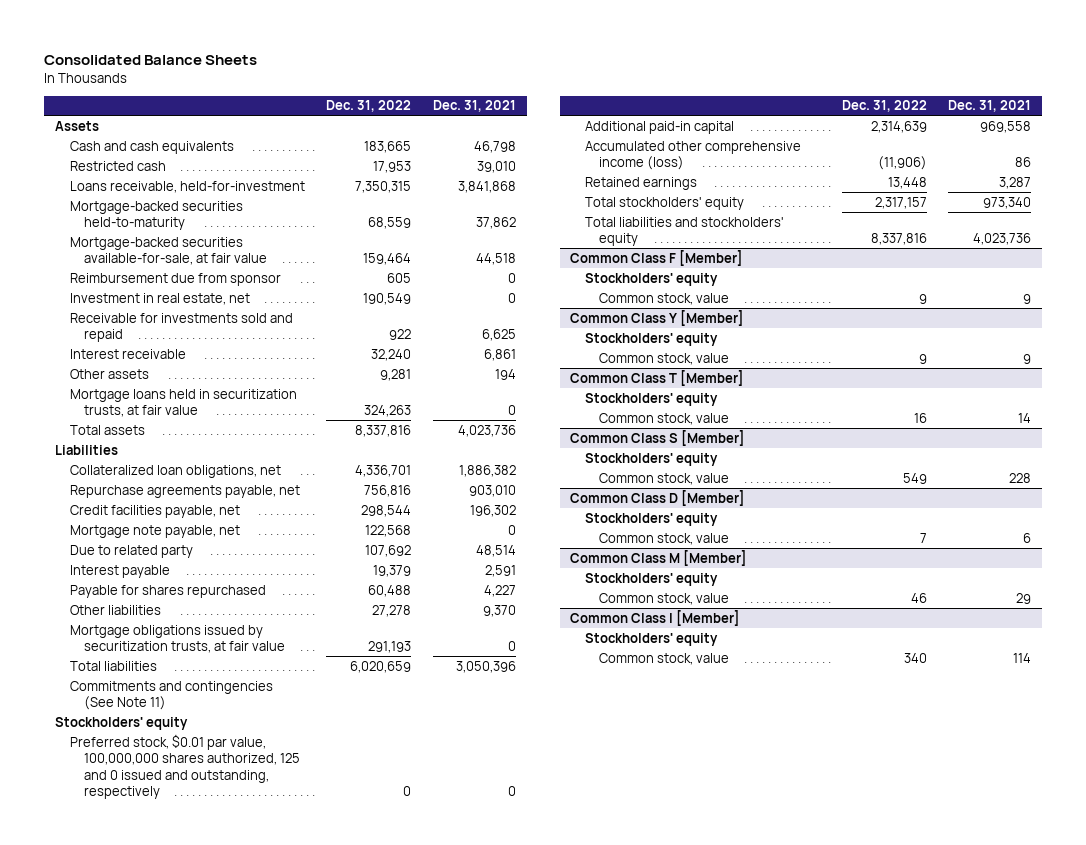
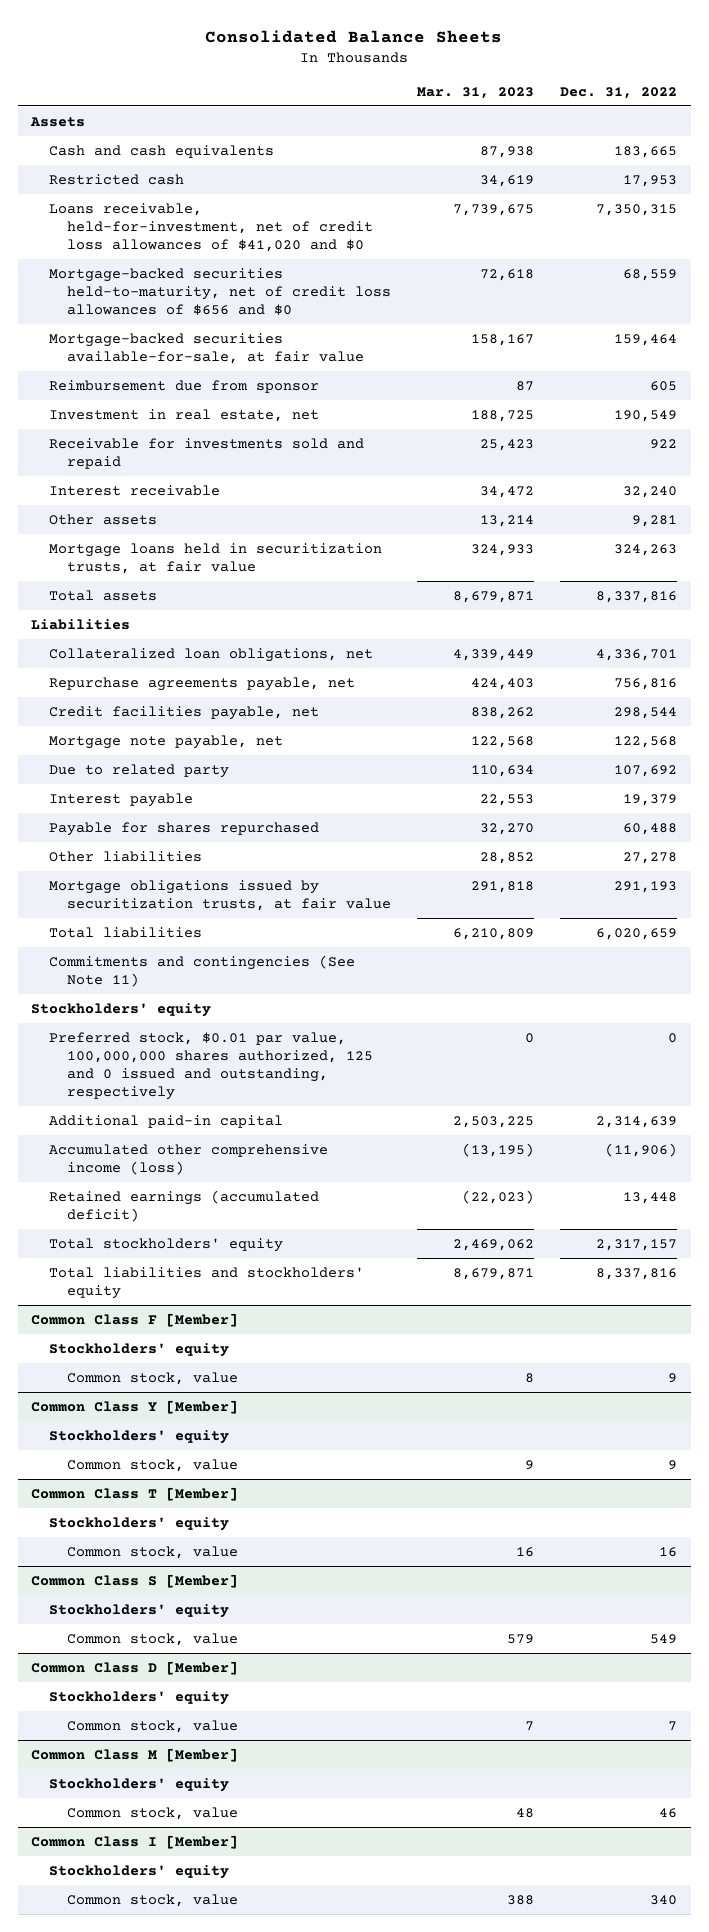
- | Dec. 31, 2022 | Dec. 31, 2021
+ | Mar. 31, 2023 | Dec. 31, 2022
- Loans receivable, held-for-investment | 7,350,315 | 3,841,868
- Mortgage-backed securities held-to-maturity | 68,559 | 37,862
+ Loans receivable, held-for-investment, net of credit loss allowances of $41,020 and $0 | 7,739,675 | 7,350,315
+ Mortgage-backed securities held-to-maturity, net of credit loss allowances of $656 and $0 | 72,618 | 68,559
- Retained earnings | 13,448 | 3,287
+ Retained earnings (accumulated deficit) | (22,023) | 13,448

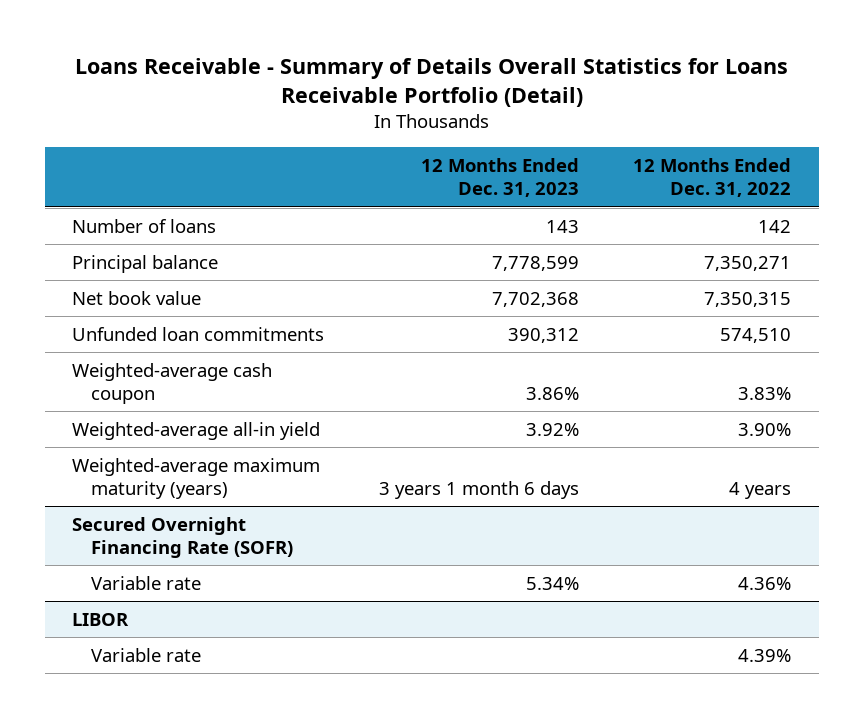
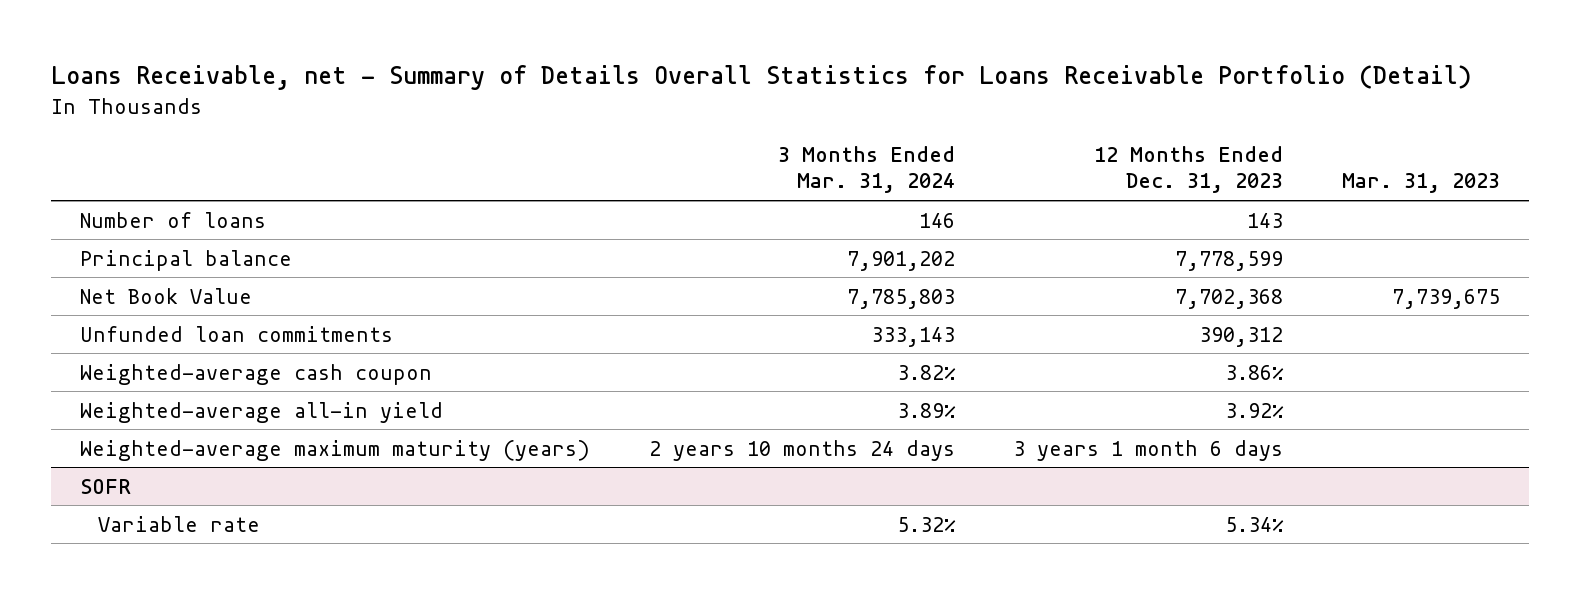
- Loans Receivable - Summary of Details Overall Statistics for Loans Receivable Portfolio (Detail)
+ Loans Receivable, net - Summary of Details Overall Statistics for Loans Receivable Portfolio (Detail)
- | 12 Months Ended Dec. 31, 2023 | 12 Months Ended Dec. 31, 2022
+ | 3 Months Ended Mar. 31, 2024 | 12 Months Ended Dec. 31, 2023 | Mar. 31, 2023
- Net book value | 7,702,368 | 7,350,315
+ Net Book Value | 7,785,803 | 7,702,368 | 7,739,675
- Secured Overnight Financing Rate (SOFR)
+ SOFR
- LIBOR
- Variable rate | | 4.39%

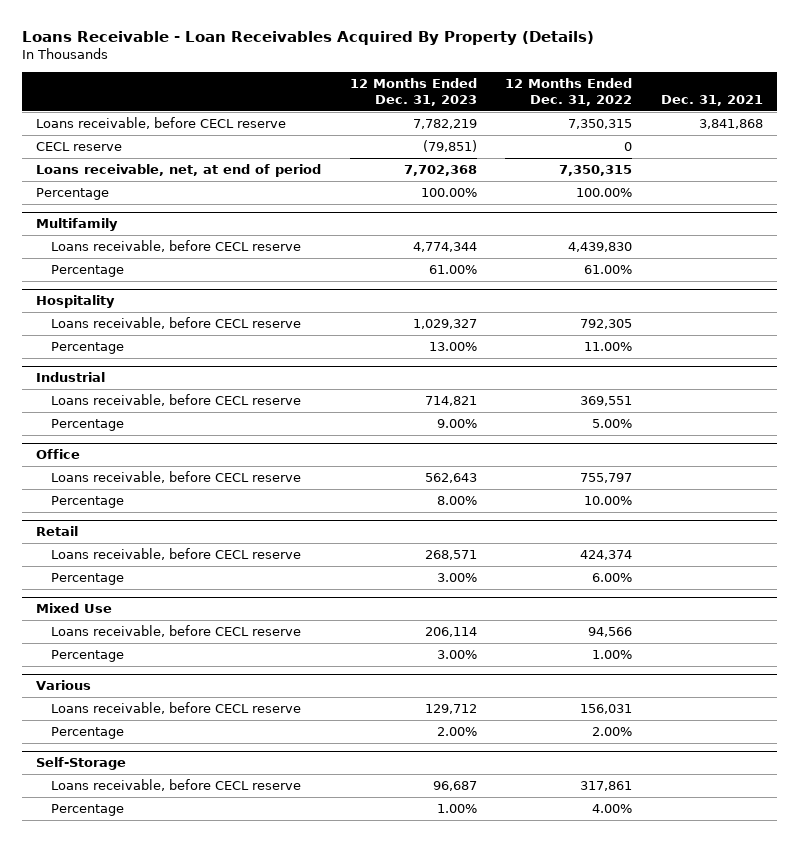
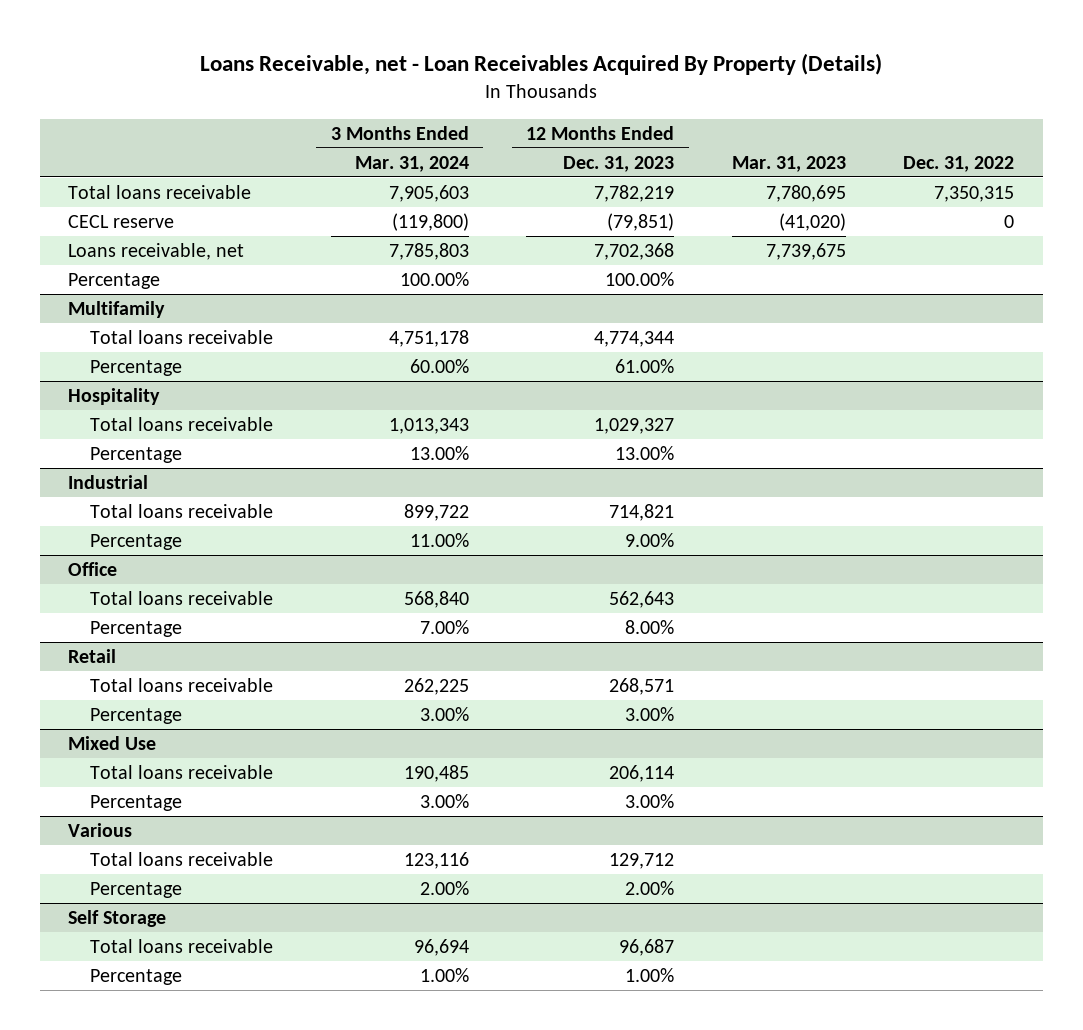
- Loans Receivable - Loan Receivables Acquired By Property (Details)
+ Loans Receivable, net - Loan Receivables Acquired By Property (Details)
- | 12 Months Ended Dec. 31, 2023 | 12 Months Ended Dec. 31, 2022 | Dec. 31, 2021
+ | 3 Months Ended Mar. 31, 2024 | 12 Months Ended Dec. 31, 2023 | Mar. 31, 2023 | Dec. 31, 2022
- Loans receivable, before CECL reserve | 7,782,219 | 7,350,315 | 3,841,868
+ Total loans receivable | 7,905,603 | 7,782,219 | 7,780,695 | 7,350,315
- Loans receivable, net, at end of period | 7,702,368 | 7,350,315 |
+ Loans receivable, net | 7,785,803 | 7,702,368 | 7,739,675 |
@ Multifamily
- Loans receivable, before CECL reserve | 4,774,344 | 4,439,830 |
+ Total loans receivable | 4,751,178 | 4,774,344 | |
@ Hospitality
- Loans receivable, before CECL reserve | 1,029,327 | 792,305 |
+ Total loans receivable | 1,013,343 | 1,029,327 | |
@ Industrial
- Loans receivable, before CECL reserve | 714,821 | 369,551 |
+ Total loans receivable | 899,722 | 714,821 | |
@ Office
- Loans receivable, before CECL reserve | 562,643 | 755,797 |
+ Total loans receivable | 568,840 | 562,643 | |
@ Retail
- Loans receivable, before CECL reserve | 268,571 | 424,374 |
+ Total loans receivable | 262,225 | 268,571 | |
@ Mixed Use
- Loans receivable, before CECL reserve | 206,114 | 94,566 |
+ Total loans receivable | 190,485 | 206,114 | |
@ Various
- Loans receivable, before CECL reserve | 129,712 | 156,031 |
+ Total loans receivable | 123,116 | 129,712 | |
- Self-Storage
- Loans receivable, before CECL reserve | 96,687 | 317,861 |
+ Self Storage
+ Total loans receivable | 96,694 | 96,687 | |

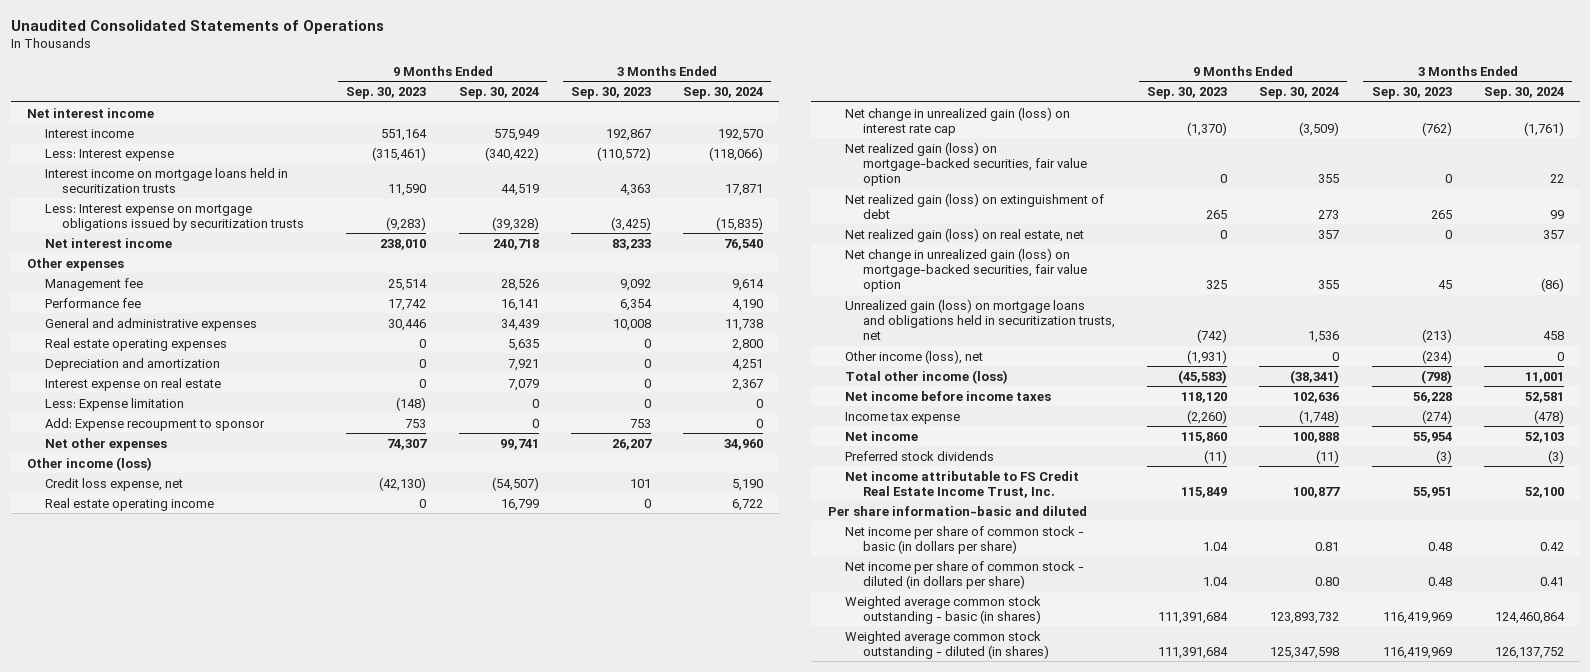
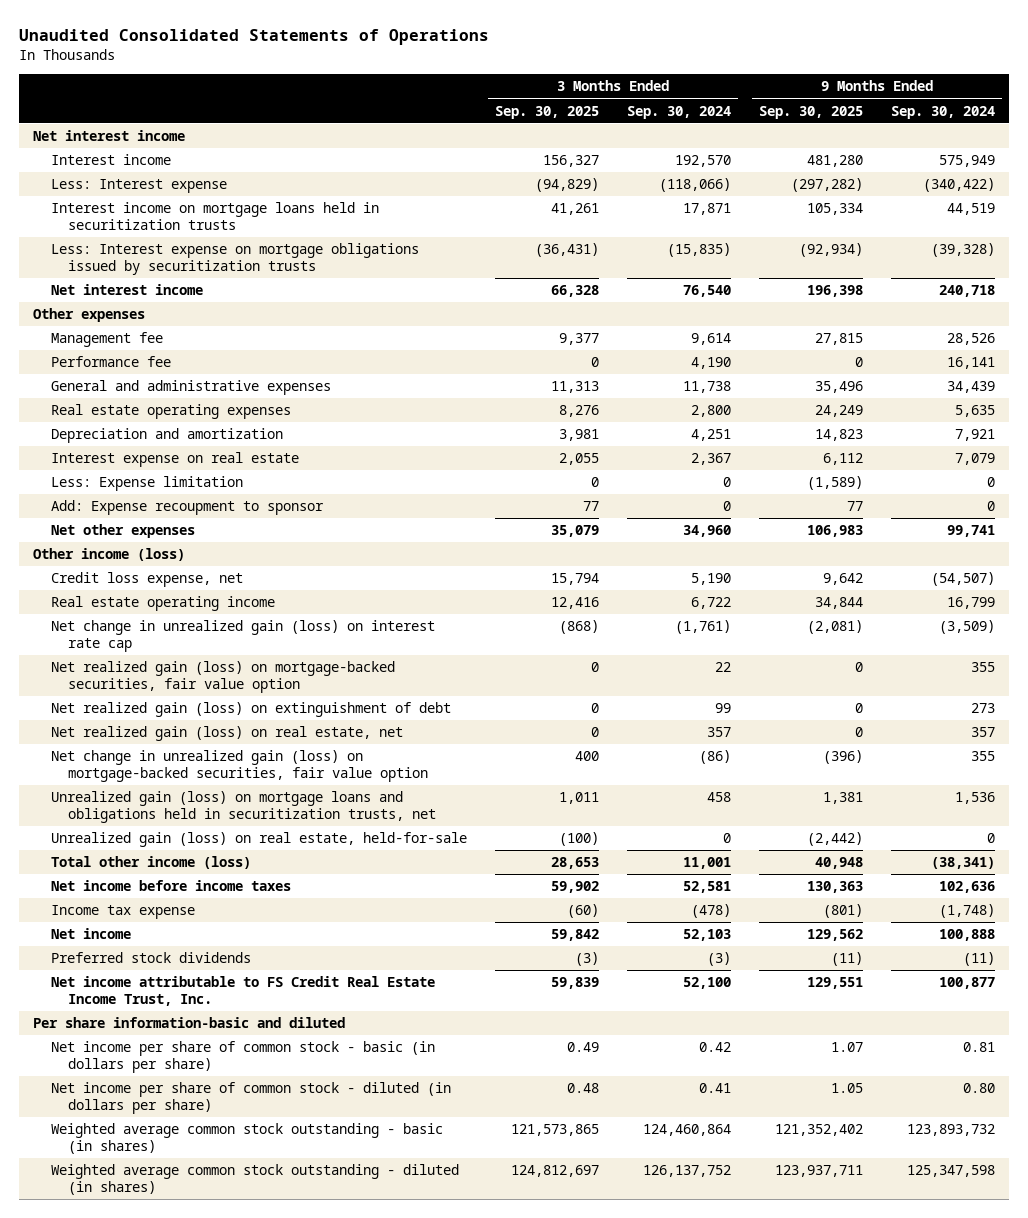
- | 9 Months Ended Sep. 30, 2023 | 9 Months Ended Sep. 30, 2024 | 3 Months Ended Sep. 30, 2023 | 3 Months Ended Sep. 30, 2024
+ | 3 Months Ended Sep. 30, 2025 | 3 Months Ended Sep. 30, 2024 | 9 Months Ended Sep. 30, 2025 | 9 Months Ended Sep. 30, 2024
- Other income (loss), net | (1,931) | 0 | (234) | 0
+ Unrealized gain (loss) on real estate, held-for-sale | (100) | 0 | (2,442) | 0

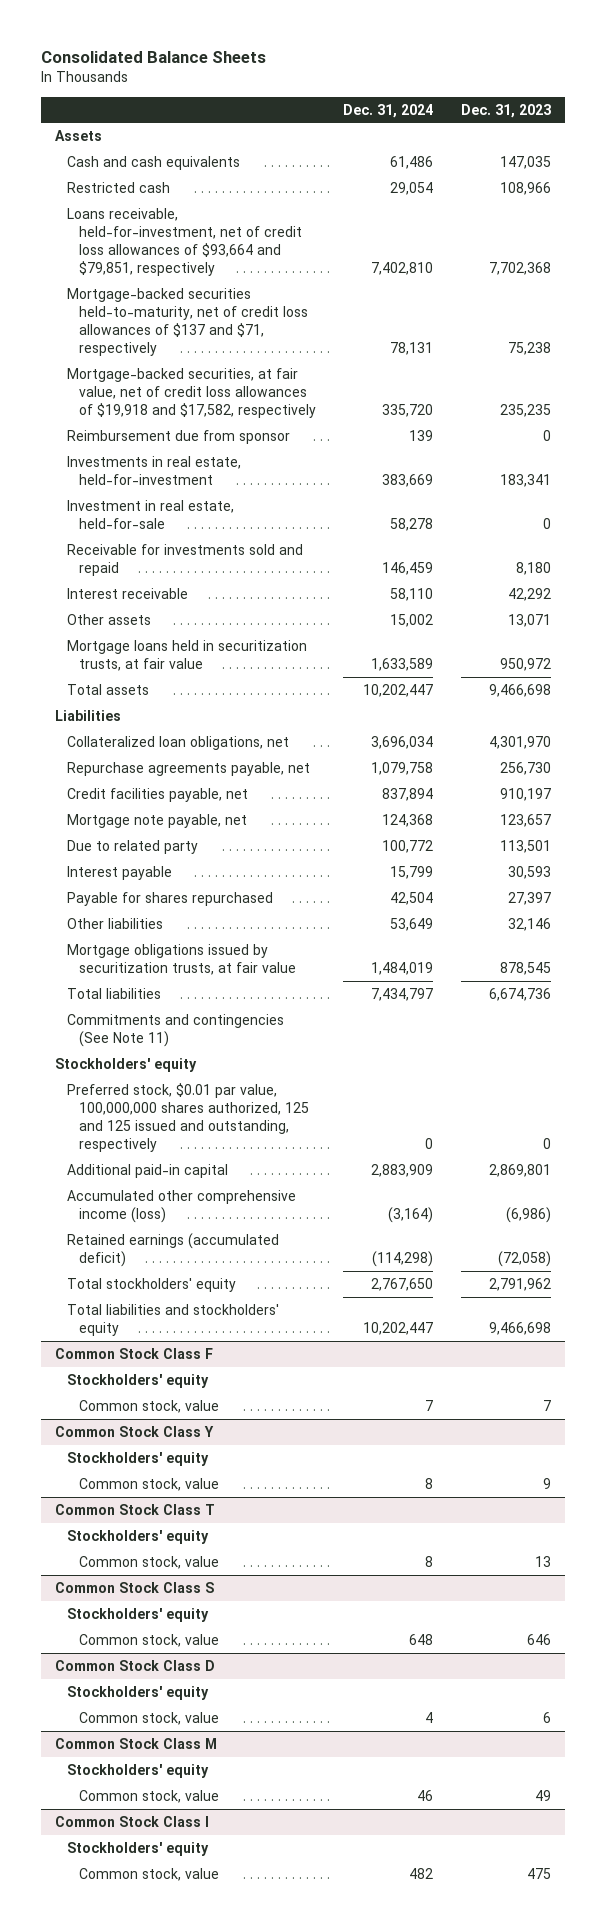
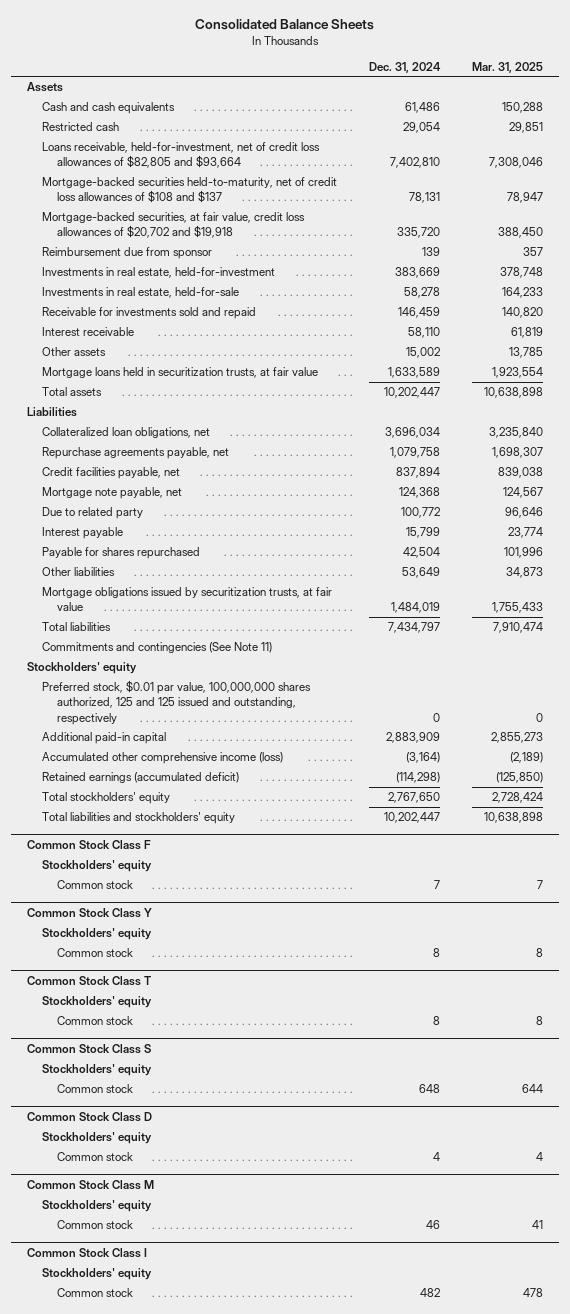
- | Dec. 31, 2024 | Dec. 31, 2023
+ | Dec. 31, 2024 | Mar. 31, 2025
- Loans receivable, held-for-investment, net of credit loss allowances of $93,664 and $79,851, respectively | 7,402,810 | 7,702,368
- Mortgage-backed securities held-to-maturity, net of credit loss allowances of $137 and $71, respectively | 78,131 | 75,238
- Mortgage-backed securities, at fair value, net of credit loss allowances of $19,918 and $17,582, respectively | 335,720 | 235,235
+ Loans receivable, held-for-investment, net of credit loss allowances of $82,805 and $93,664 | 7,402,810 | 7,308,046
+ Mortgage-backed securities held-to-maturity, net of credit loss allowances of $108 and $137 | 78,131 | 78,947
+ Mortgage-backed securities, at fair value, credit loss allowances of $20,702 and $19,918 | 335,720 | 388,450
- Investment in real estate, held-for-sale | 58,278 | 0
+ Investments in real estate, held-for-sale | 58,278 | 164,233
@ Common Stock Class F
- Common stock, value | 7 | 7
+ Common stock | 7 | 7
@ Common Stock Class Y
- Common stock, value | 8 | 9
+ Common stock | 8 | 8
@ Common Stock Class T
- Common stock, value | 8 | 13
+ Common stock | 8 | 8
@ Common Stock Class S
- Common stock, value | 648 | 646
+ Common stock | 648 | 644
@ Common Stock Class D
- Common stock, value | 4 | 6
+ Common stock | 4 | 4
@ Common Stock Class M
- Common stock, value | 46 | 49
+ Common stock | 46 | 41
@ Common Stock Class I
- Common stock, value | 482 | 475
+ Common stock | 482 | 478

